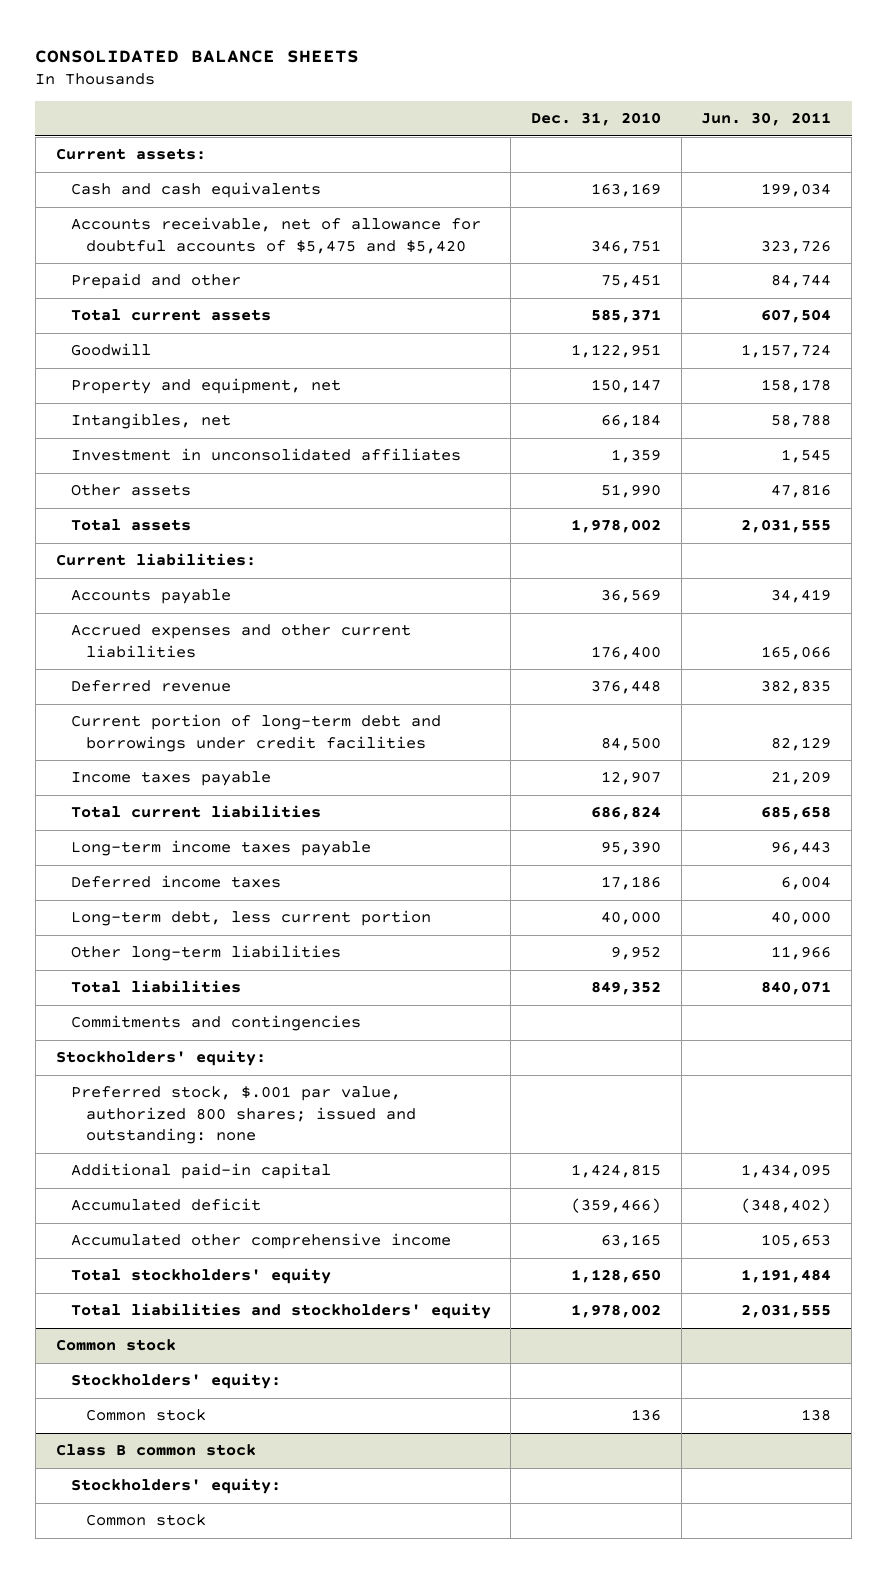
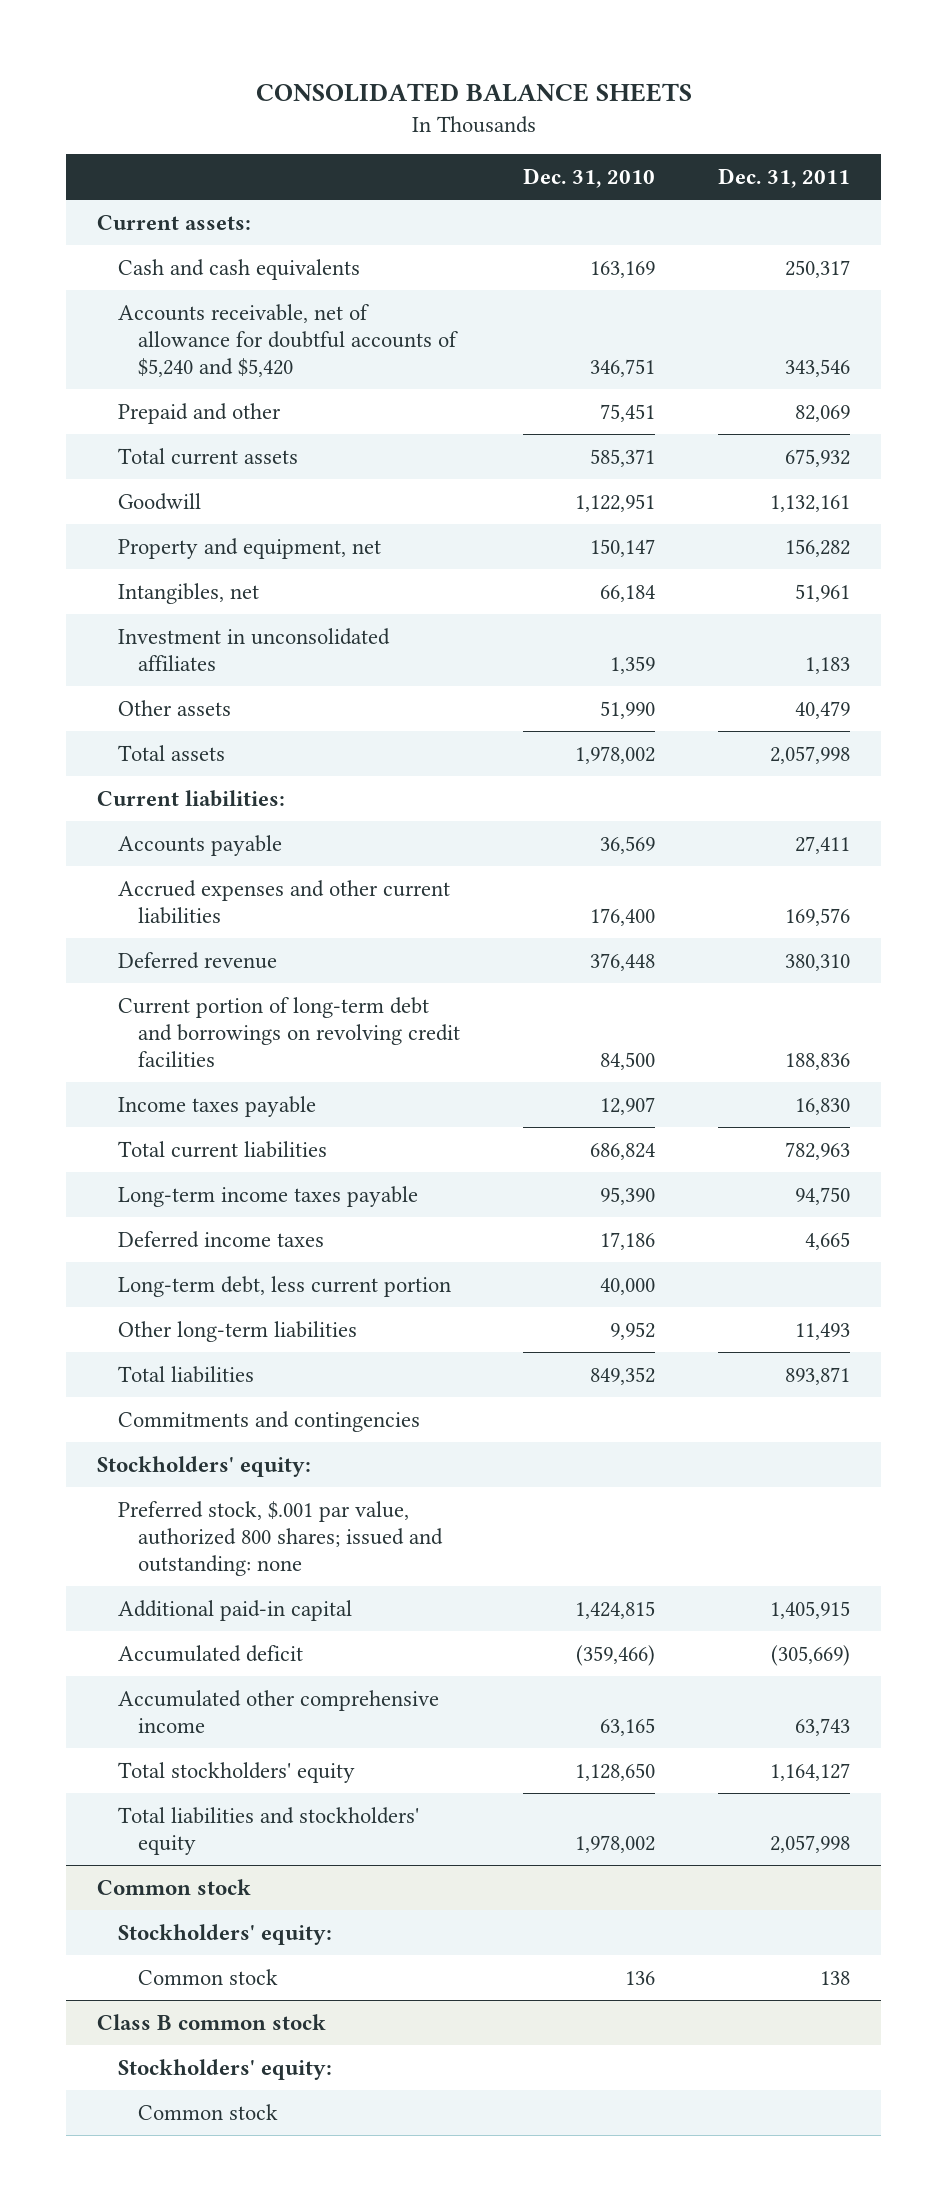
- | Dec. 31, 2010 | Jun. 30, 2011
+ | Dec. 31, 2010 | Dec. 31, 2011
- Accounts receivable, net of allowance for doubtful accounts of $5,475 and $5,420 | 346,751 | 323,726
+ Accounts receivable, net of allowance for doubtful accounts of $5,240 and $5,420 | 346,751 | 343,546
- Current portion of long-term debt and borrowings under credit facilities | 84,500 | 82,129
+ Current portion of long-term debt and borrowings on revolving credit facilities | 84,500 | 188,836

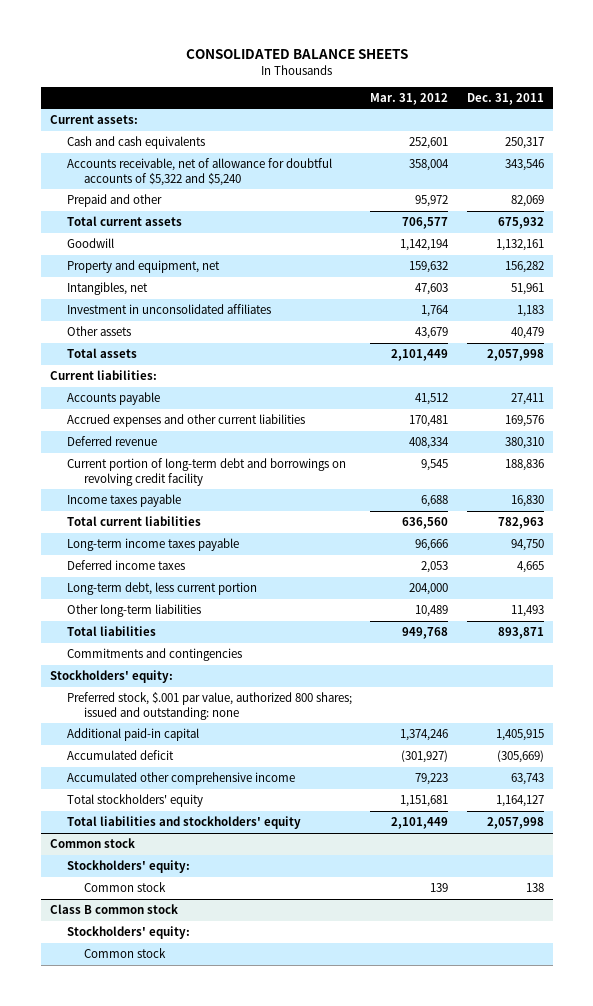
- | Dec. 31, 2010 | Dec. 31, 2011
+ | Mar. 31, 2012 | Dec. 31, 2011
- Accounts receivable, net of allowance for doubtful accounts of $5,240 and $5,420 | 346,751 | 343,546
+ Accounts receivable, net of allowance for doubtful accounts of $5,322 and $5,240 | 358,004 | 343,546
- Current portion of long-term debt and borrowings on revolving credit facilities | 84,500 | 188,836
+ Current portion of long-term debt and borrowings on revolving credit facility | 9,545 | 188,836

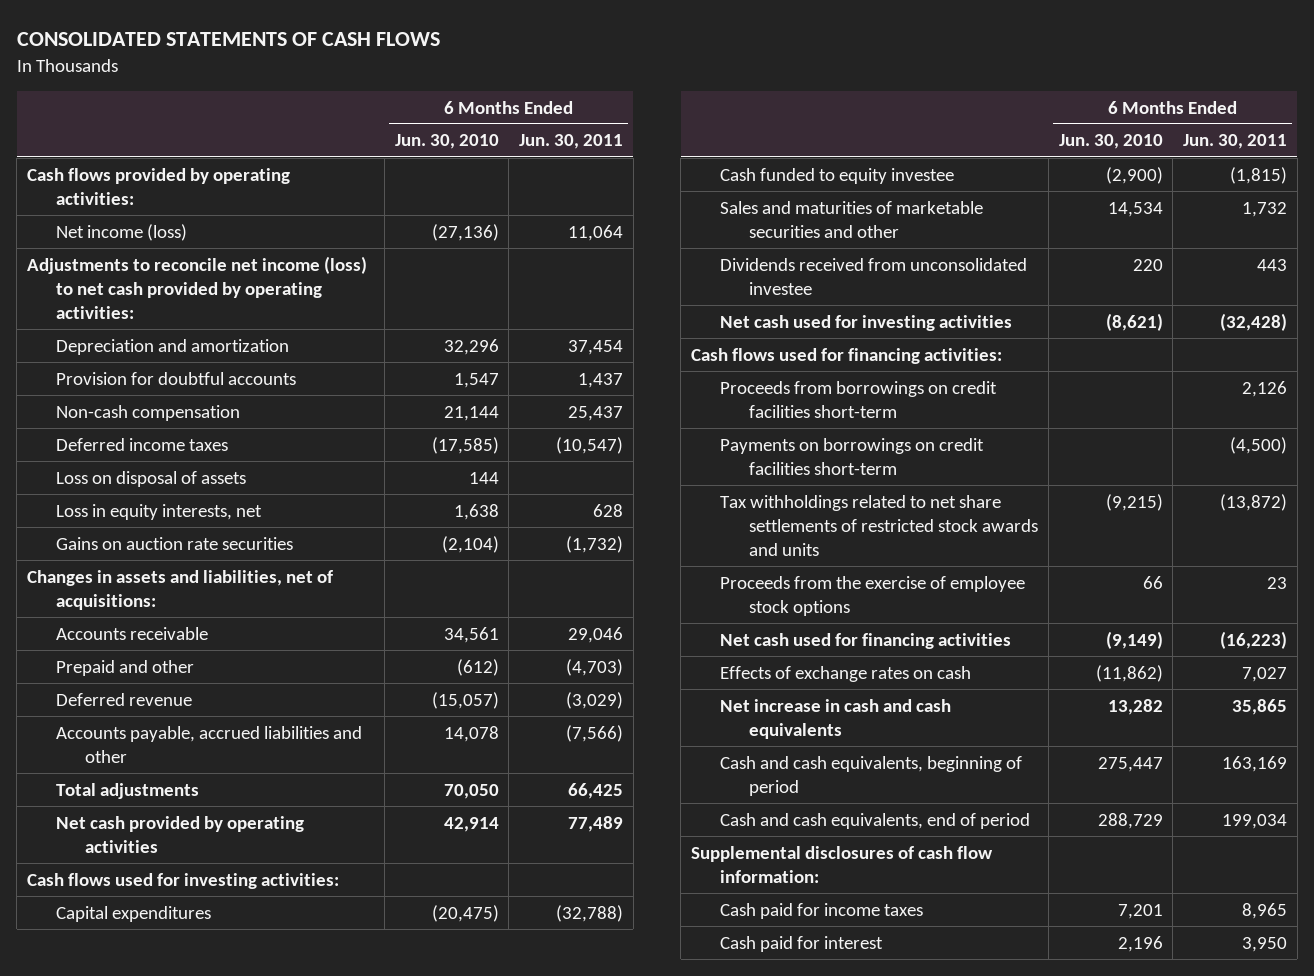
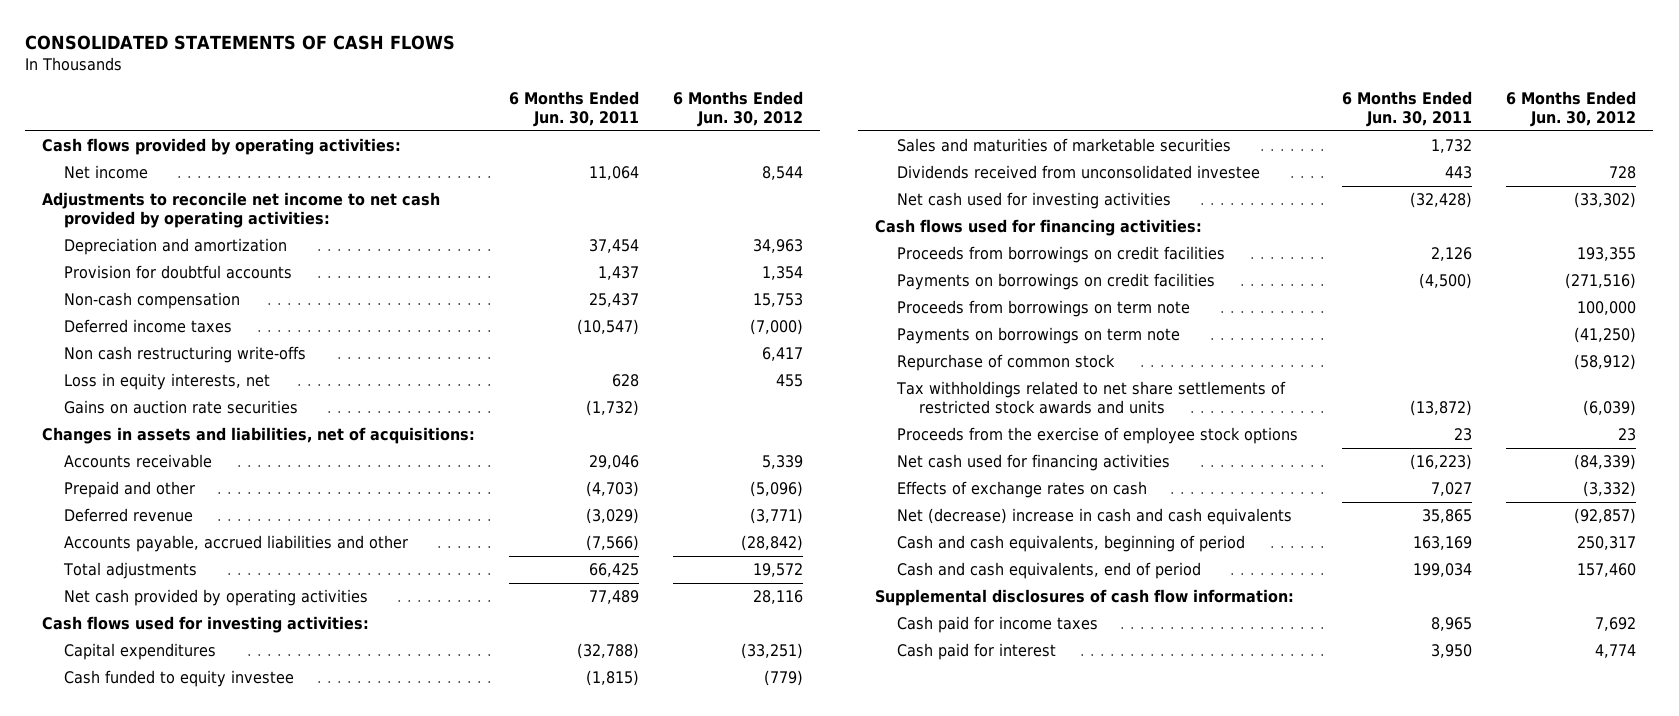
- | 6 Months Ended Jun. 30, 2010 | 6 Months Ended Jun. 30, 2011
+ | 6 Months Ended Jun. 30, 2011 | 6 Months Ended Jun. 30, 2012
- Net income (loss) | (27,136) | 11,064
- Adjustments to reconcile net income (loss) to net cash provided by operating activities:
+ Net income | 11,064 | 8,544
+ Adjustments to reconcile net income to net cash provided by operating activities:
- Loss on disposal of assets | 144 |
+ Non cash restructuring write-offs | | 6,417
- Sales and maturities of marketable securities and other | 14,534 | 1,732
+ Sales and maturities of marketable securities | 1,732 |
- Proceeds from borrowings on credit facilities short-term | | 2,126
- Payments on borrowings on credit facilities short-term | | (4,500)
+ Proceeds from borrowings on credit facilities | 2,126 | 193,355
+ Payments on borrowings on credit facilities | (4,500) | (271,516)
+ Proceeds from borrowings on term note | | 100,000
+ Payments on borrowings on term note | | (41,250)
+ Repurchase of common stock | | (58,912)
- Net increase in cash and cash equivalents | 13,282 | 35,865
+ Net (decrease) increase in cash and cash equivalents | 35,865 | (92,857)

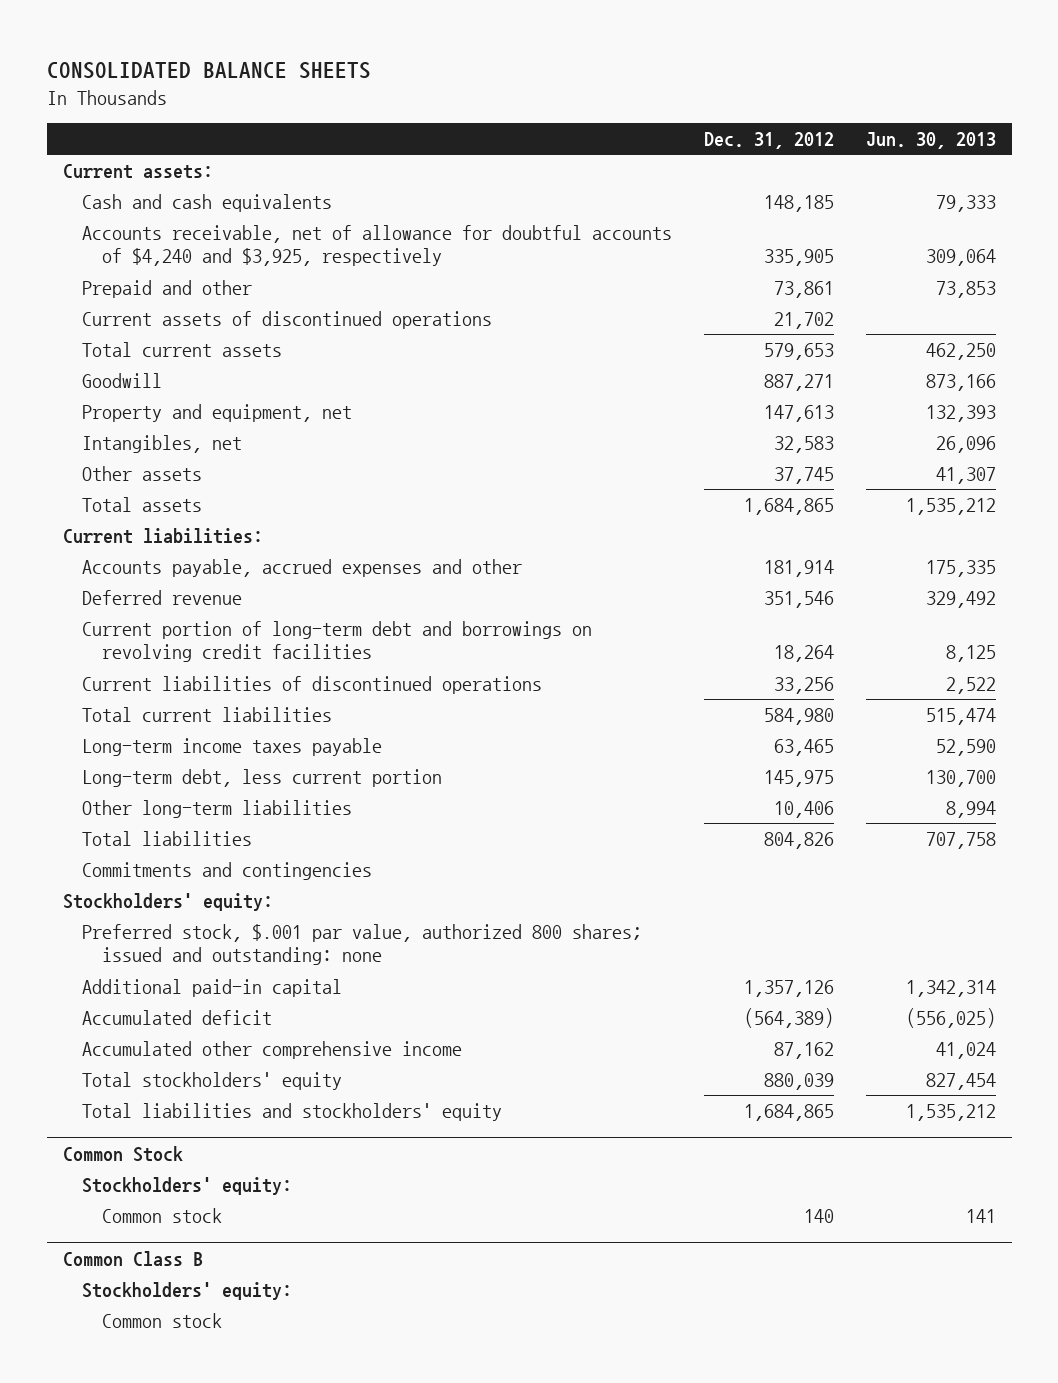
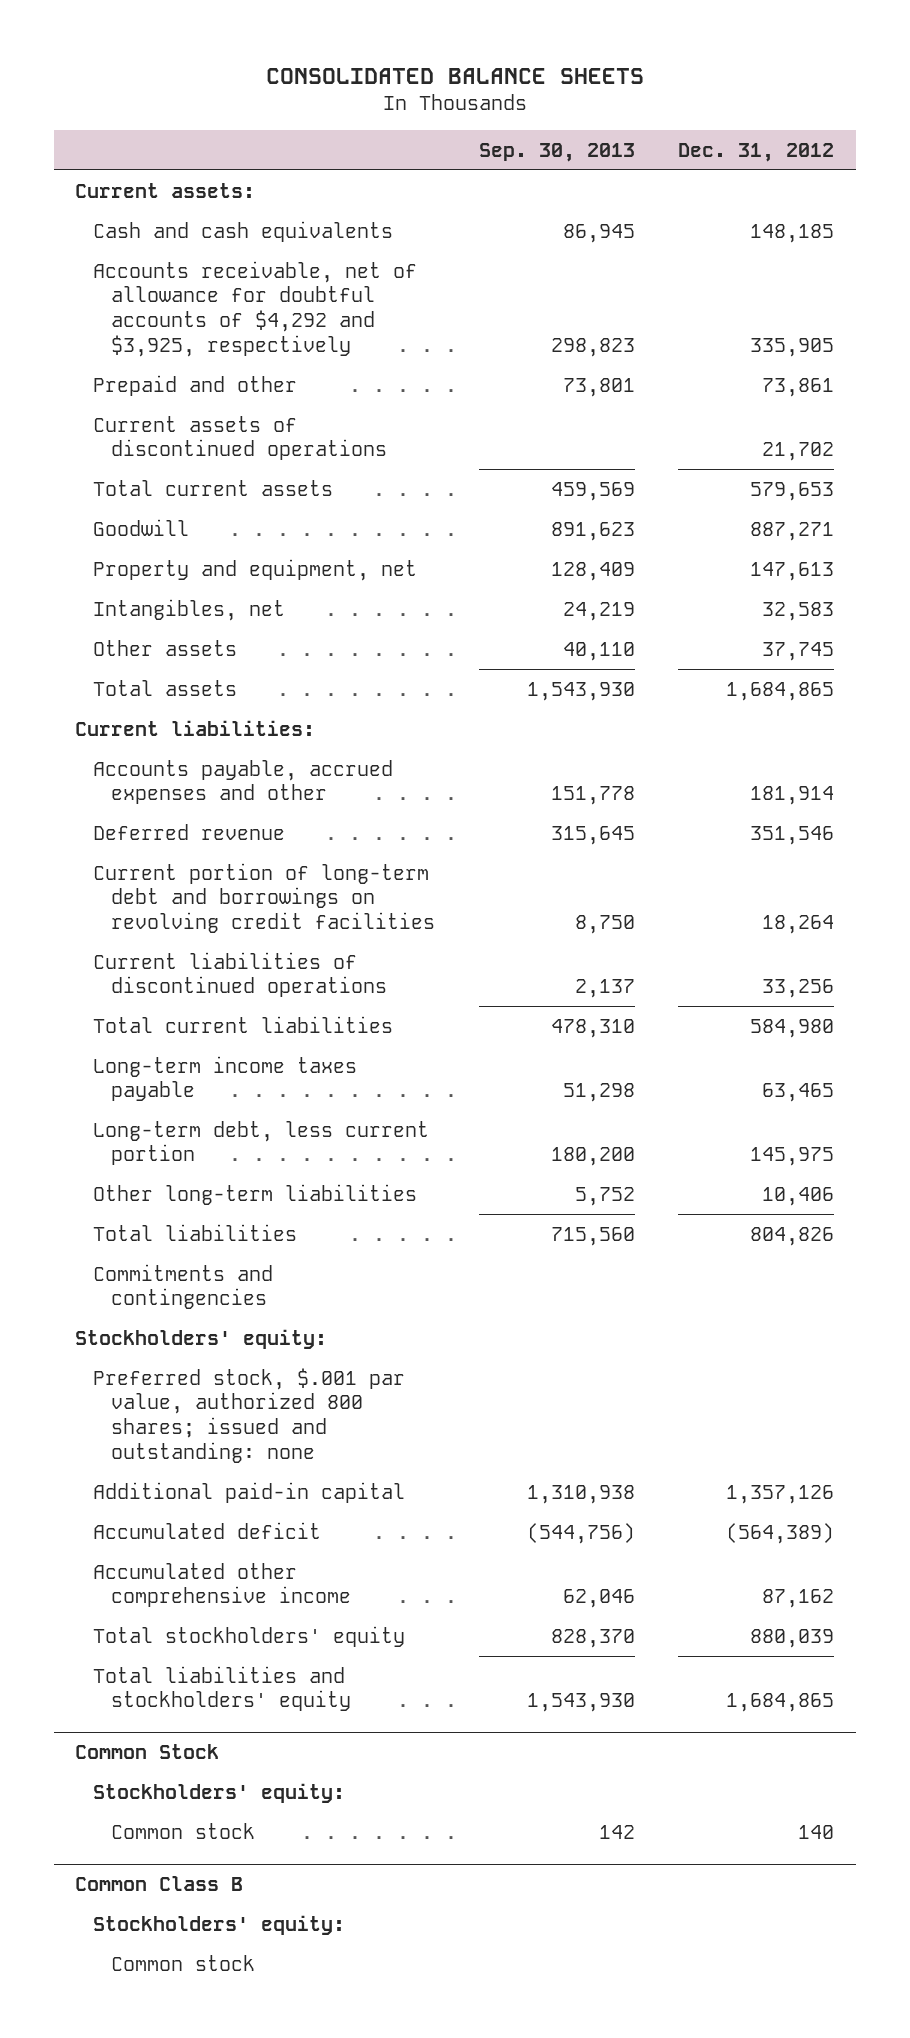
- | Dec. 31, 2012 | Jun. 30, 2013
+ | Sep. 30, 2013 | Dec. 31, 2012
- Accounts receivable, net of allowance for doubtful accounts of $4,240 and $3,925, respectively | 335,905 | 309,064
+ Accounts receivable, net of allowance for doubtful accounts of $4,292 and $3,925, respectively | 298,823 | 335,905

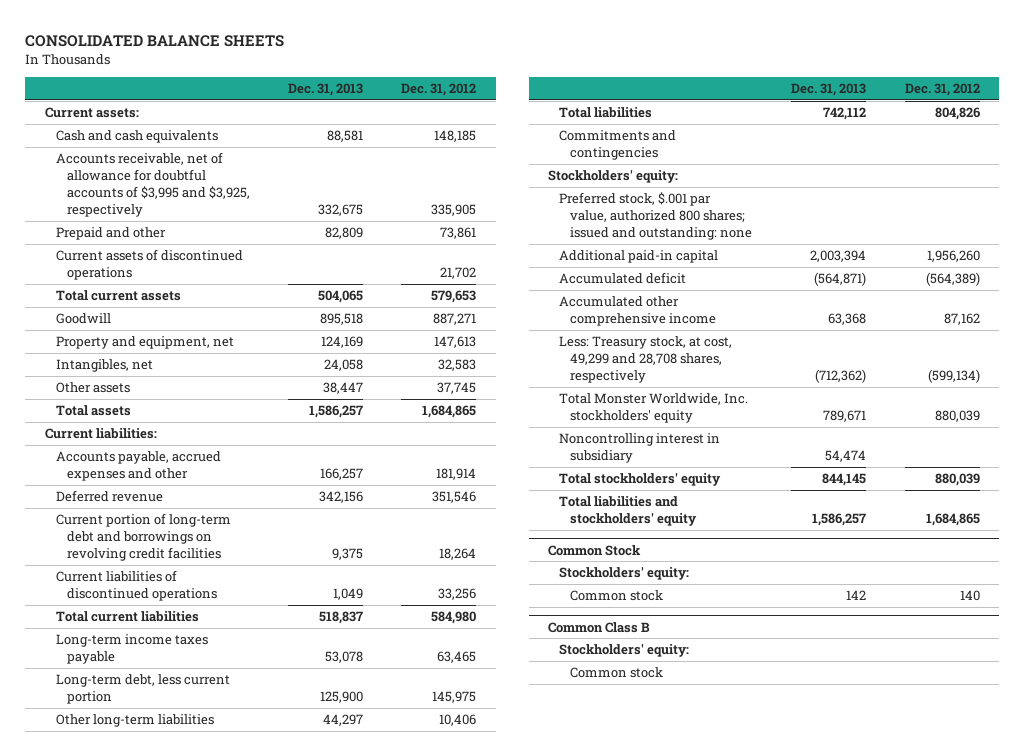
- | Sep. 30, 2013 | Dec. 31, 2012
+ | Dec. 31, 2013 | Dec. 31, 2012
- Accounts receivable, net of allowance for doubtful accounts of $4,292 and $3,925, respectively | 298,823 | 335,905
+ Accounts receivable, net of allowance for doubtful accounts of $3,995 and $3,925, respectively | 332,675 | 335,905
- Additional paid-in capital | 1,310,938 | 1,357,126
+ Additional paid-in capital | 2,003,394 | 1,956,260
+ Less: Treasury stock, at cost, 49,299 and 28,708 shares, respectively | (712,362) | (599,134)
+ Total Monster Worldwide, Inc. stockholders' equity | 789,671 | 880,039
+ Noncontrolling interest in subsidiary | 54,474 |

